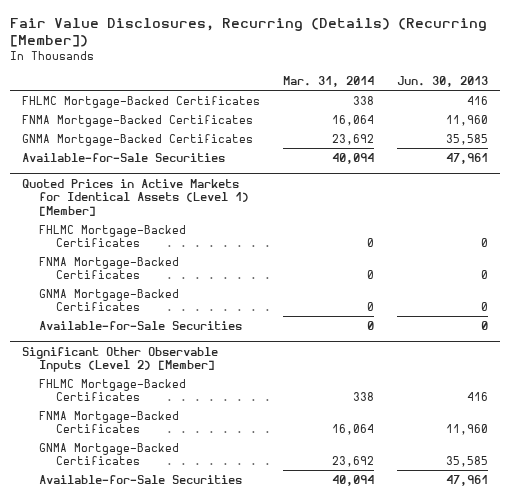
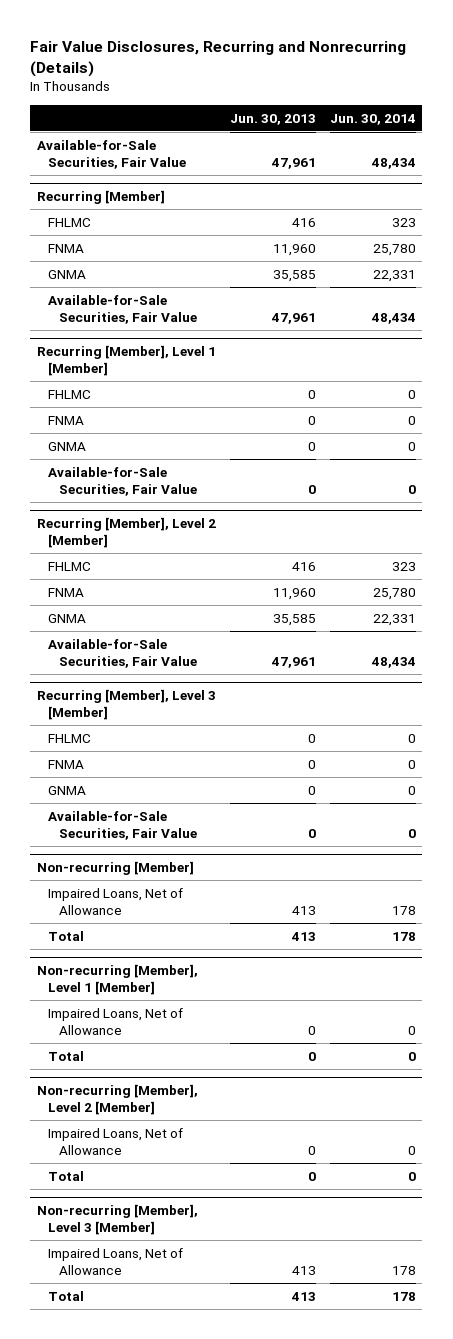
- Fair Value Disclosures, Recurring (Details) (Recurring [Member])
+ Fair Value Disclosures, Recurring and Nonrecurring (Details)
- | Mar. 31, 2014 | Jun. 30, 2013
+ | Jun. 30, 2013 | Jun. 30, 2014
- FHLMC Mortgage-Backed Certificates | 338 | 416
- FNMA Mortgage-Backed Certificates | 16,064 | 11,960
- GNMA Mortgage-Backed Certificates | 23,692 | 35,585
- Available-for-Sale Securities | 40,094 | 47,961
- Quoted Prices in Active Markets for Identical Assets (Level 1) [Member]
- FHLMC Mortgage-Backed Certificates | 0 | 0
- FNMA Mortgage-Backed Certificates | 0 | 0
- GNMA Mortgage-Backed Certificates | 0 | 0
- Available-for-Sale Securities | 0 | 0
- Significant Other Observable Inputs (Level 2) [Member]
- FHLMC Mortgage-Backed Certificates | 338 | 416
- FNMA Mortgage-Backed Certificates | 16,064 | 11,960
- GNMA Mortgage-Backed Certificates | 23,692 | 35,585
- Available-for-Sale Securities | 40,094 | 47,961
+ Available-for-Sale Securities, Fair Value | 47,961 | 48,434
+ Recurring [Member]
+ FHLMC | 416 | 323
+ FNMA | 11,960 | 25,780
+ GNMA | 35,585 | 22,331
+ Available-for-Sale Securities, Fair Value | 47,961 | 48,434
+ Recurring [Member], Level 1 [Member]
+ FHLMC | 0 | 0
+ FNMA | 0 | 0
+ GNMA | 0 | 0
+ Available-for-Sale Securities, Fair Value | 0 | 0
+ Recurring [Member], Level 2 [Member]
+ FHLMC | 416 | 323
+ FNMA | 11,960 | 25,780
+ GNMA | 35,585 | 22,331
+ Available-for-Sale Securities, Fair Value | 47,961 | 48,434
+ Recurring [Member], Level 3 [Member]
+ FHLMC | 0 | 0
+ FNMA | 0 | 0
+ GNMA | 0 | 0
+ Available-for-Sale Securities, Fair Value | 0 | 0
+ Non-recurring [Member]
+ Impaired Loans, Net of Allowance | 413 | 178
+ Total | 413 | 178
+ Non-recurring [Member], Level 1 [Member]
+ Impaired Loans, Net of Allowance | 0 | 0
+ Total | 0 | 0
+ Non-recurring [Member], Level 2 [Member]
+ Impaired Loans, Net of Allowance | 0 | 0
+ Total | 0 | 0
+ Non-recurring [Member], Level 3 [Member]
+ Impaired Loans, Net of Allowance | 413 | 178
+ Total | 413 | 178

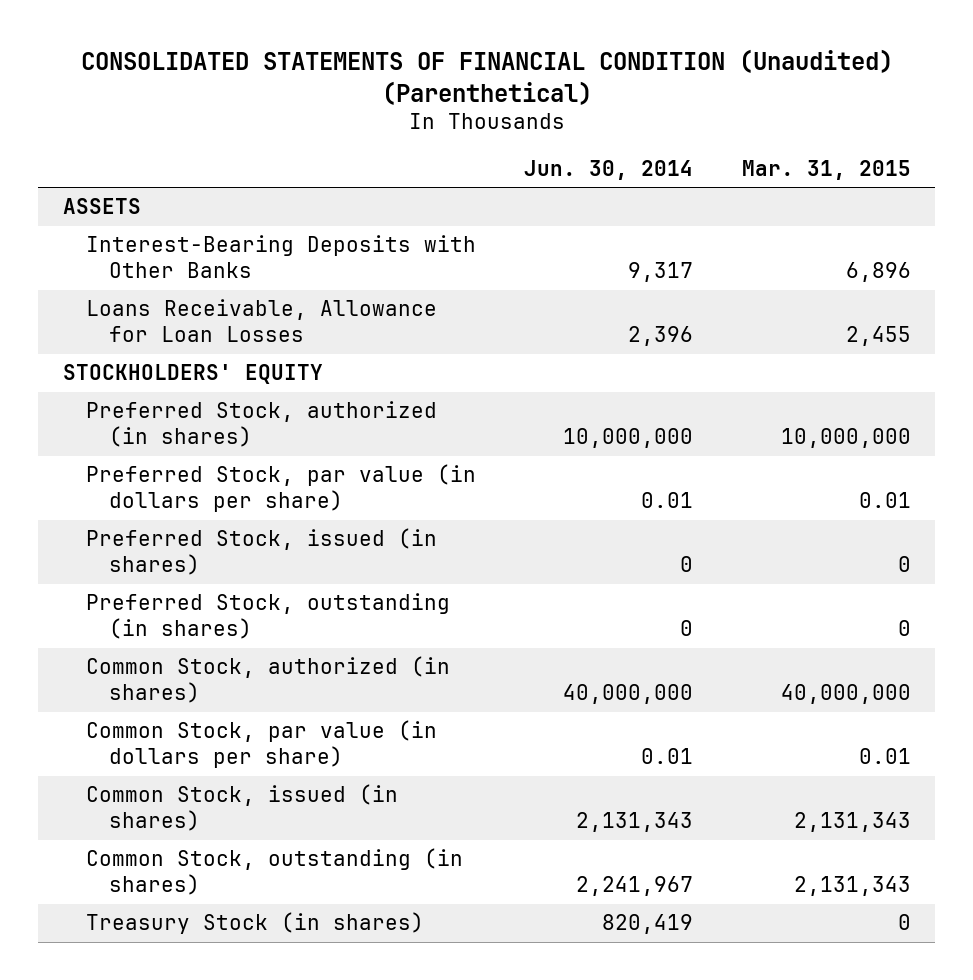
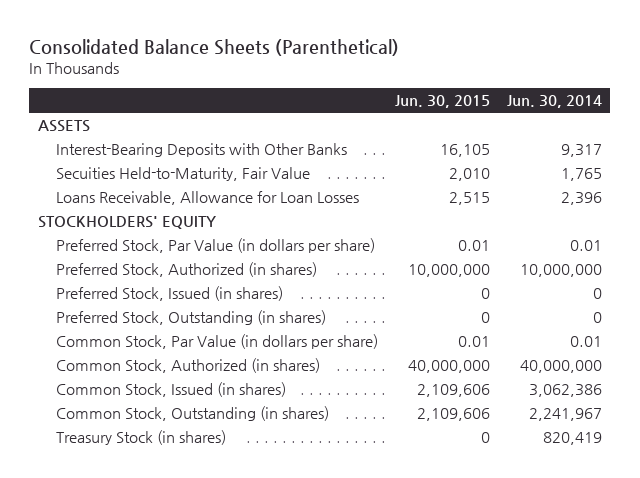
- CONSOLIDATED STATEMENTS OF FINANCIAL CONDITION (Unaudited) (Parenthetical)
+ Consolidated Balance Sheets (Parenthetical)
- | Jun. 30, 2014 | Mar. 31, 2015
+ | Jun. 30, 2015 | Jun. 30, 2014
+ Secuities Held-to-Maturity, Fair Value | 2,010 | 1,765
- Preferred Stock, authorized (in shares) | 10,000,000 | 10,000,000
- Preferred Stock, par value (in dollars per share) | 0.01 | 0.01
- Preferred Stock, issued (in shares) | 0 | 0
- Preferred Stock, outstanding (in shares) | 0 | 0
- Common Stock, authorized (in shares) | 40,000,000 | 40,000,000
- Common Stock, par value (in dollars per share) | 0.01 | 0.01
- Common Stock, issued (in shares) | 2,131,343 | 2,131,343
- Common Stock, outstanding (in shares) | 2,241,967 | 2,131,343
+ Preferred Stock, Par Value (in dollars per share) | 0.01 | 0.01
+ Preferred Stock, Authorized (in shares) | 10,000,000 | 10,000,000
+ Preferred Stock, Issued (in shares) | 0 | 0
+ Preferred Stock, Outstanding (in shares) | 0 | 0
+ Common Stock, Par Value (in dollars per share) | 0.01 | 0.01
+ Common Stock, Authorized (in shares) | 40,000,000 | 40,000,000
+ Common Stock, Issued (in shares) | 2,109,606 | 3,062,386
+ Common Stock, Outstanding (in shares) | 2,109,606 | 2,241,967

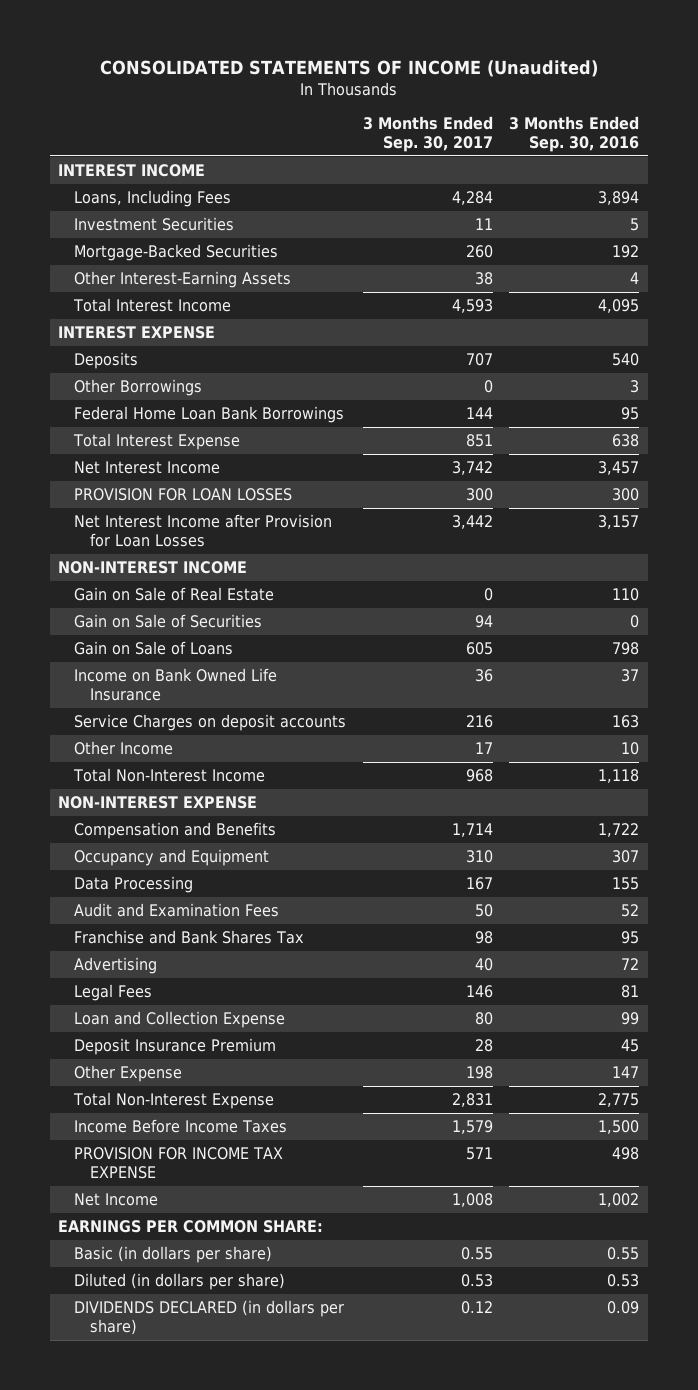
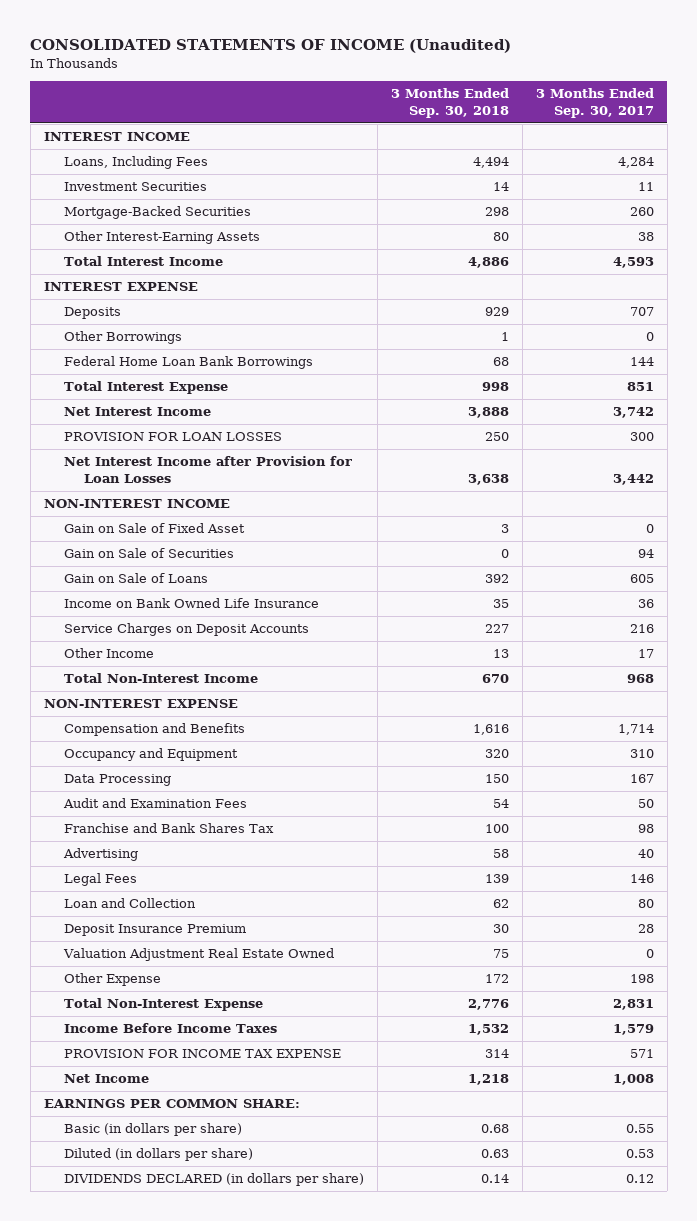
- | 3 Months Ended Sep. 30, 2017 | 3 Months Ended Sep. 30, 2016
+ | 3 Months Ended Sep. 30, 2018 | 3 Months Ended Sep. 30, 2017
- Gain on Sale of Real Estate | 0 | 110
+ Gain on Sale of Fixed Asset | 3 | 0
- Service Charges on deposit accounts | 216 | 163
+ Service Charges on Deposit Accounts | 227 | 216
- Loan and Collection Expense | 80 | 99
+ Loan and Collection | 62 | 80
+ Valuation Adjustment Real Estate Owned | 75 | 0

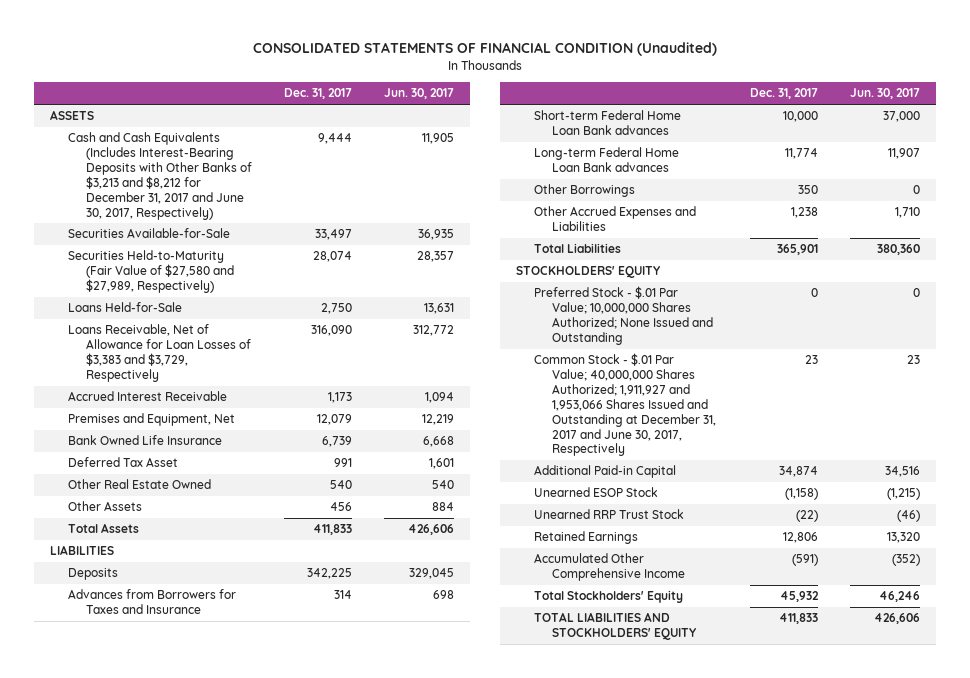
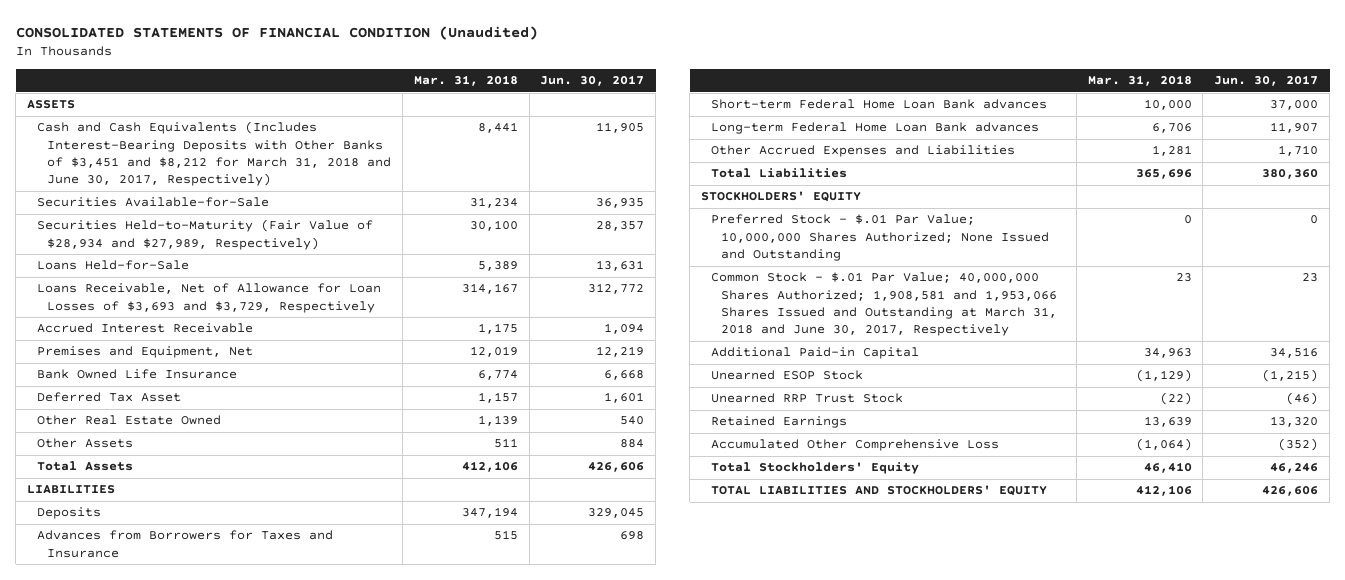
- | Dec. 31, 2017 | Jun. 30, 2017
+ | Mar. 31, 2018 | Jun. 30, 2017
- Cash and Cash Equivalents (Includes Interest-Bearing Deposits with Other Banks of $3,213 and $8,212 for December 31, 2017 and June 30, 2017, Respectively) | 9,444 | 11,905
+ Cash and Cash Equivalents (Includes Interest-Bearing Deposits with Other Banks of $3,451 and $8,212 for March 31, 2018 and June 30, 2017, Respectively) | 8,441 | 11,905
- Securities Held-to-Maturity (Fair Value of $27,580 and $27,989, Respectively) | 28,074 | 28,357
+ Securities Held-to-Maturity (Fair Value of $28,934 and $27,989, Respectively) | 30,100 | 28,357
- Loans Receivable, Net of Allowance for Loan Losses of $3,383 and $3,729, Respectively | 316,090 | 312,772
+ Loans Receivable, Net of Allowance for Loan Losses of $3,693 and $3,729, Respectively | 314,167 | 312,772
- Other Borrowings | 350 | 0
- Common Stock - $.01 Par Value; 40,000,000 Shares Authorized; 1,911,927 and 1,953,066 Shares Issued and Outstanding at December 31, 2017 and June 30, 2017, Respectively | 23 | 23
+ Common Stock - $.01 Par Value; 40,000,000 Shares Authorized; 1,908,581 and 1,953,066 Shares Issued and Outstanding at March 31, 2018 and June 30, 2017, Respectively | 23 | 23
- Accumulated Other Comprehensive Income | (591) | (352)
+ Accumulated Other Comprehensive Loss | (1,064) | (352)

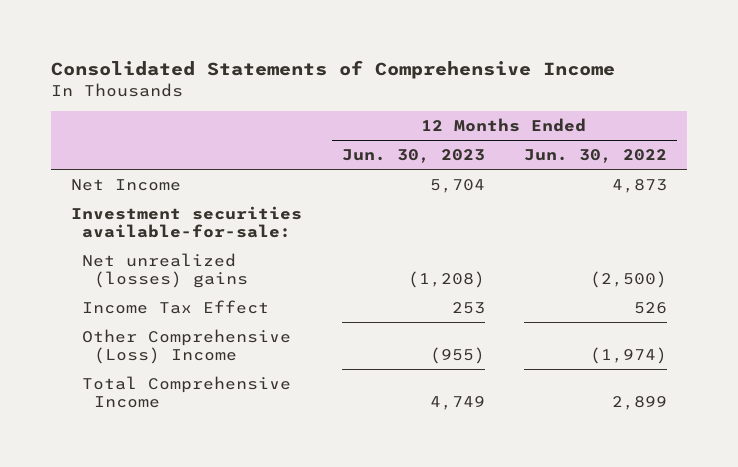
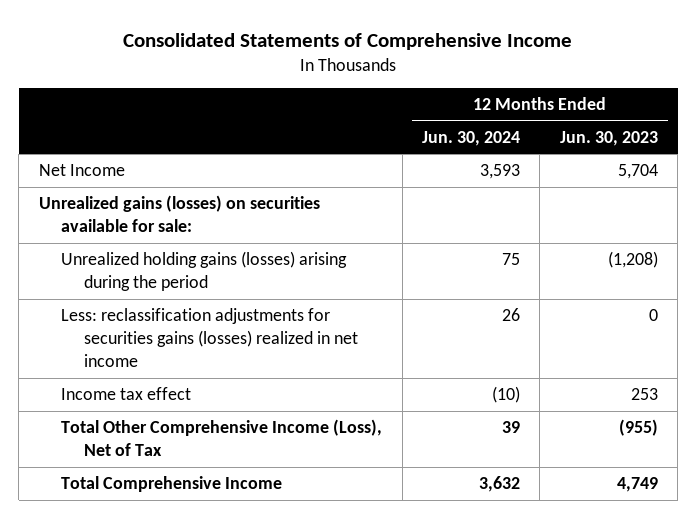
- | 12 Months Ended Jun. 30, 2023 | 12 Months Ended Jun. 30, 2022
+ | 12 Months Ended Jun. 30, 2024 | 12 Months Ended Jun. 30, 2023
- Investment securities available-for-sale:
- Net unrealized (losses) gains | (1,208) | (2,500)
- Income Tax Effect | 253 | 526
- Other Comprehensive (Loss) Income | (955) | (1,974)
+ Unrealized gains (losses) on securities available for sale:
+ Unrealized holding gains (losses) arising during the period | 75 | (1,208)
+ Less: reclassification adjustments for securities gains (losses) realized in net income | 26 | 0
+ Income tax effect | (10) | 253
+ Total Other Comprehensive Income (Loss), Net of Tax | 39 | (955)

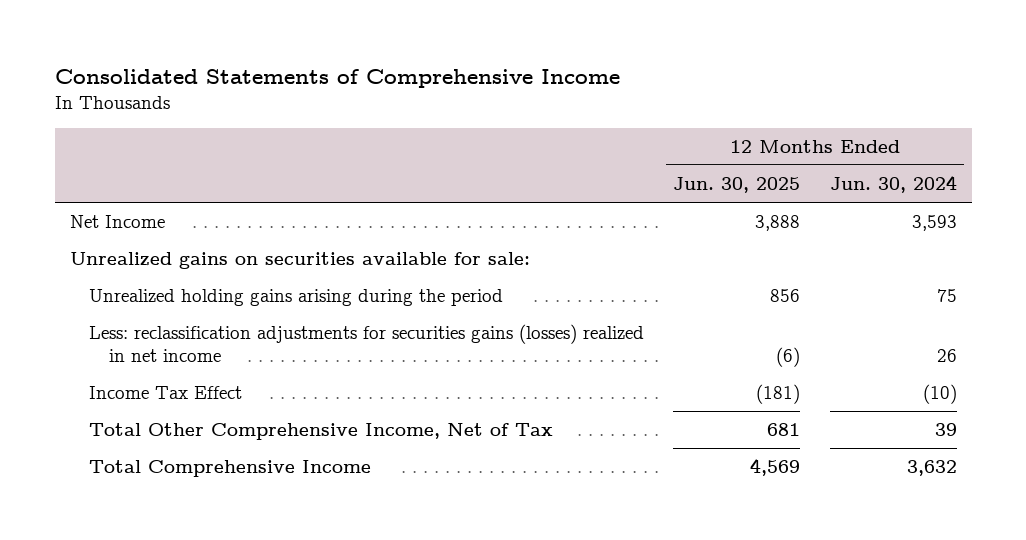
- | 12 Months Ended Jun. 30, 2024 | 12 Months Ended Jun. 30, 2023
+ | 12 Months Ended Jun. 30, 2025 | 12 Months Ended Jun. 30, 2024
- Unrealized gains (losses) on securities available for sale:
- Unrealized holding gains (losses) arising during the period | 75 | (1,208)
+ Unrealized gains on securities available for sale:
+ Unrealized holding gains arising during the period | 856 | 75
- Income tax effect | (10) | 253
- Total Other Comprehensive Income (Loss), Net of Tax | 39 | (955)
+ Income Tax Effect | (181) | (10)
+ Total Other Comprehensive Income, Net of Tax | 681 | 39

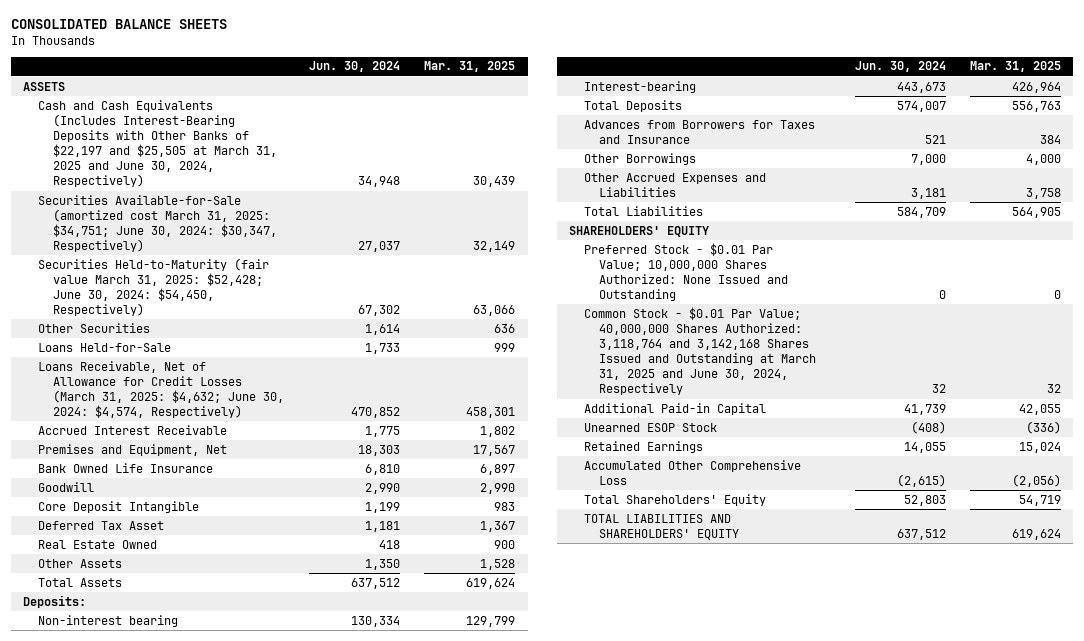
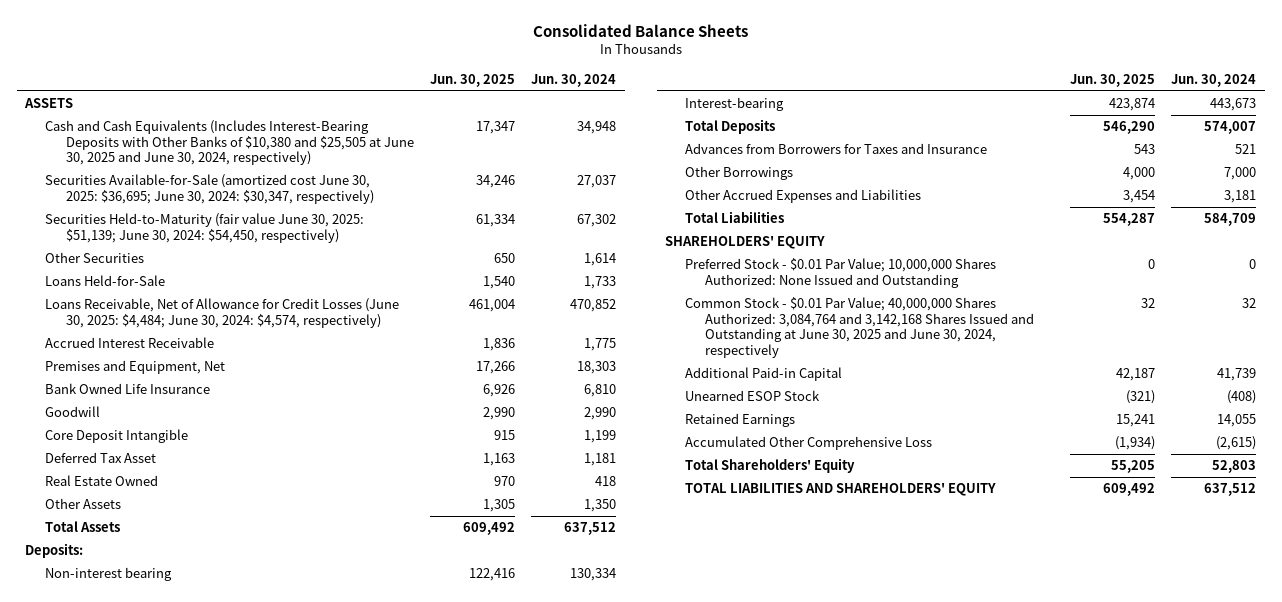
- CONSOLIDATED BALANCE SHEETS
+ Consolidated Balance Sheets
- | Jun. 30, 2024 | Mar. 31, 2025
+ | Jun. 30, 2025 | Jun. 30, 2024
- Cash and Cash Equivalents (Includes Interest-Bearing Deposits with Other Banks of $22,197 and $25,505 at March 31, 2025 and June 30, 2024, Respectively) | 34,948 | 30,439
- Securities Available-for-Sale (amortized cost March 31, 2025: $34,751; June 30, 2024: $30,347, Respectively) | 27,037 | 32,149
- Securities Held-to-Maturity (fair value March 31, 2025: $52,428; June 30, 2024: $54,450, Respectively) | 67,302 | 63,066
+ Cash and Cash Equivalents (Includes Interest-Bearing Deposits with Other Banks of $10,380 and $25,505 at June 30, 2025 and June 30, 2024, respectively) | 17,347 | 34,948
+ Securities Available-for-Sale (amortized cost June 30, 2025: $36,695; June 30, 2024: $30,347, respectively) | 34,246 | 27,037
+ Securities Held-to-Maturity (fair value June 30, 2025: $51,139; June 30, 2024: $54,450, respectively) | 61,334 | 67,302
- Loans Receivable, Net of Allowance for Credit Losses (March 31, 2025: $4,632; June 30, 2024: $4,574, Respectively) | 470,852 | 458,301
+ Loans Receivable, Net of Allowance for Credit Losses (June 30, 2025: $4,484; June 30, 2024: $4,574, respectively) | 461,004 | 470,852
- Common Stock - $0.01 Par Value; 40,000,000 Shares Authorized: 3,118,764 and 3,142,168 Shares Issued and Outstanding at March 31, 2025 and June 30, 2024, Respectively | 32 | 32
+ Common Stock - $0.01 Par Value; 40,000,000 Shares Authorized: 3,084,764 and 3,142,168 Shares Issued and Outstanding at June 30, 2025 and June 30, 2024, respectively | 32 | 32

